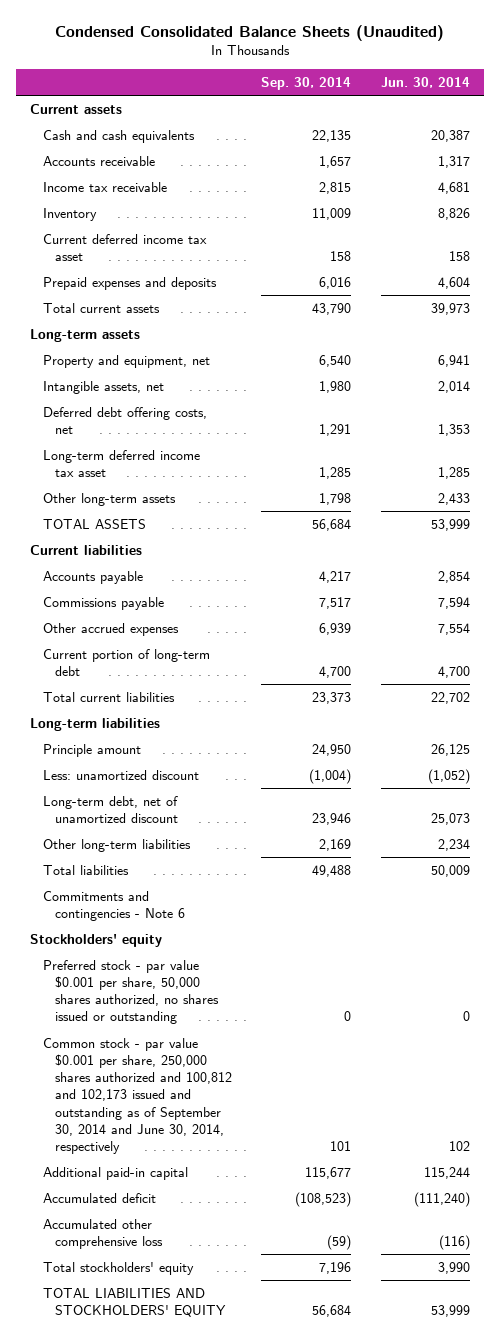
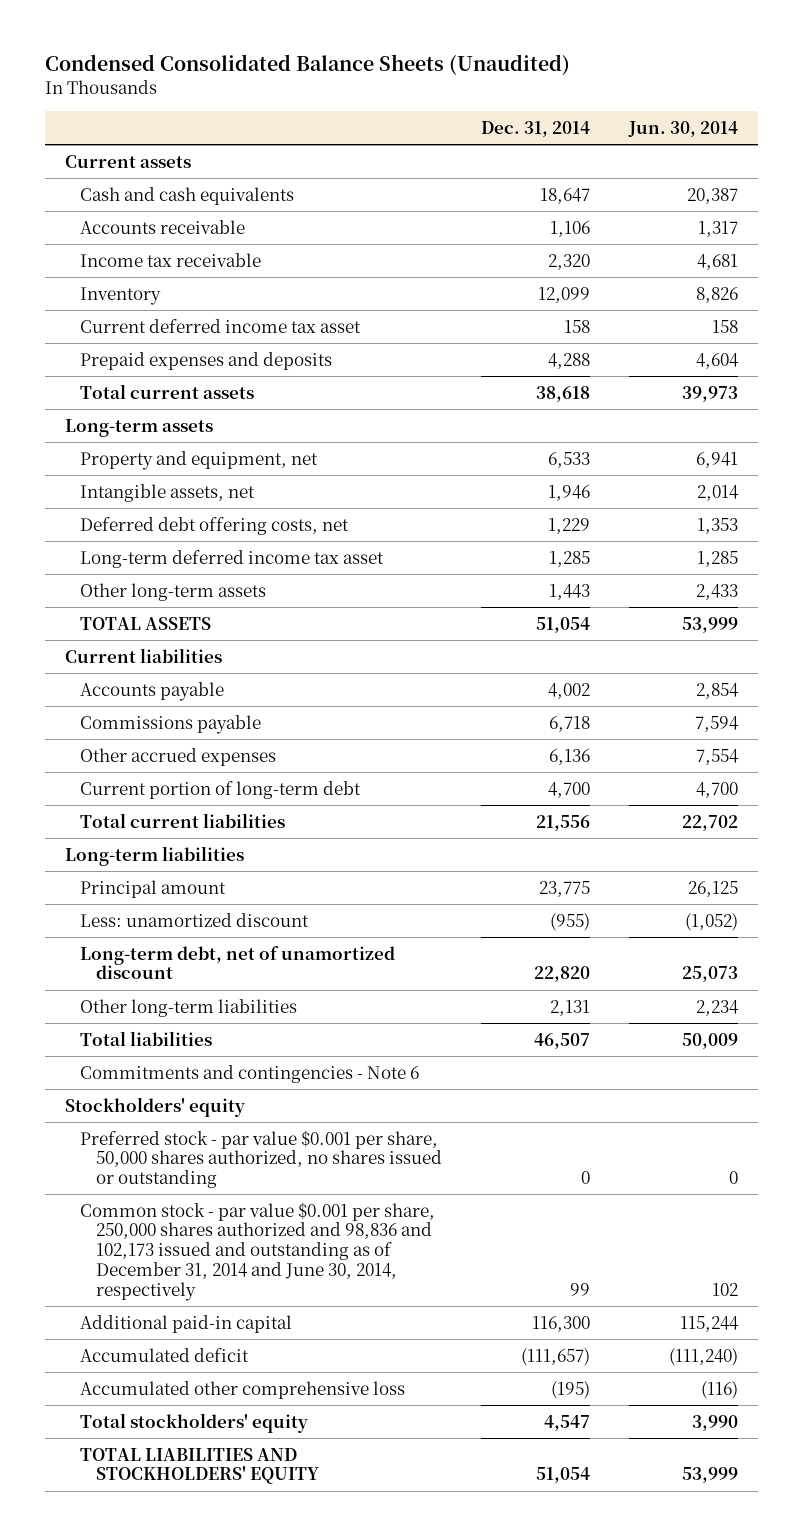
- | Sep. 30, 2014 | Jun. 30, 2014
+ | Dec. 31, 2014 | Jun. 30, 2014
- Principle amount | 24,950 | 26,125
+ Principal amount | 23,775 | 26,125
- Common stock - par value $0.001 per share, 250,000 shares authorized and 100,812 and 102,173 issued and outstanding as of September 30, 2014 and June 30, 2014, respectively | 101 | 102
+ Common stock - par value $0.001 per share, 250,000 shares authorized and 98,836 and 102,173 issued and outstanding as of December 31, 2014 and June 30, 2014, respectively | 99 | 102

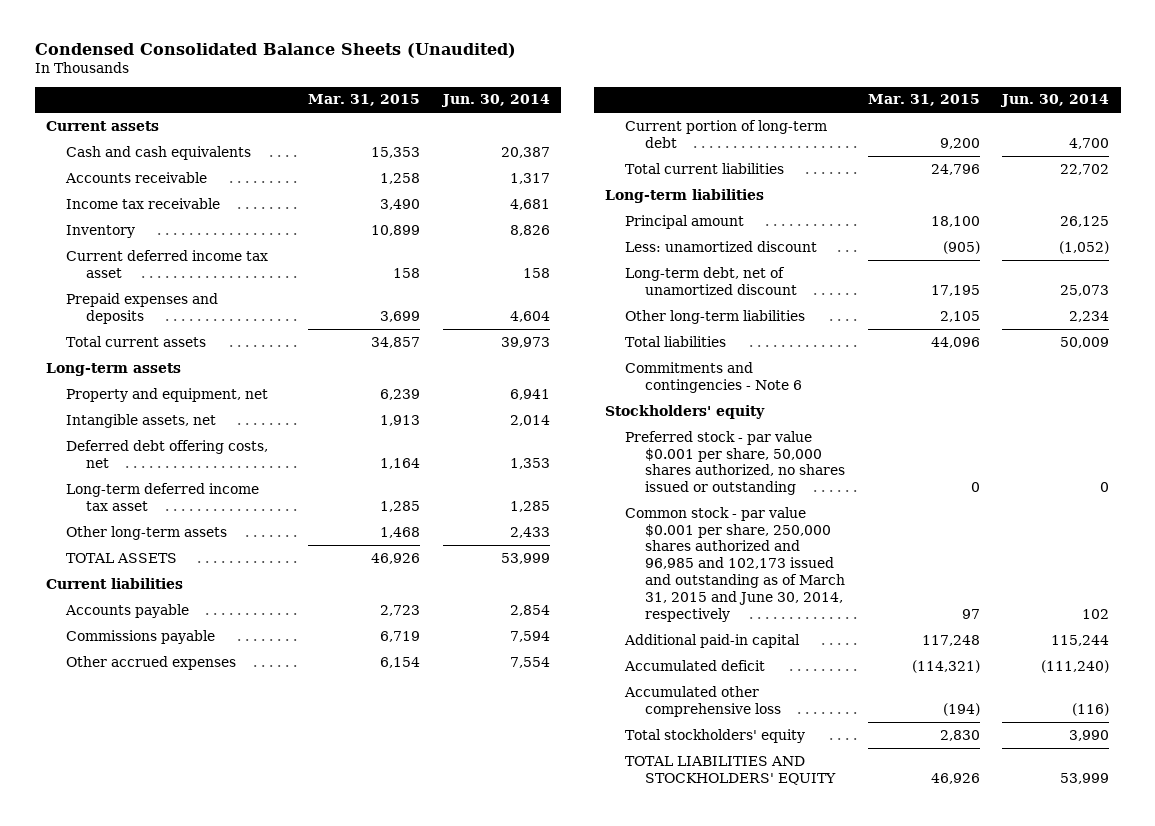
- | Dec. 31, 2014 | Jun. 30, 2014
+ | Mar. 31, 2015 | Jun. 30, 2014
- Common stock - par value $0.001 per share, 250,000 shares authorized and 98,836 and 102,173 issued and outstanding as of December 31, 2014 and June 30, 2014, respectively | 99 | 102
+ Common stock - par value $0.001 per share, 250,000 shares authorized and 96,985 and 102,173 issued and outstanding as of March 31, 2015 and June 30, 2014, respectively | 97 | 102

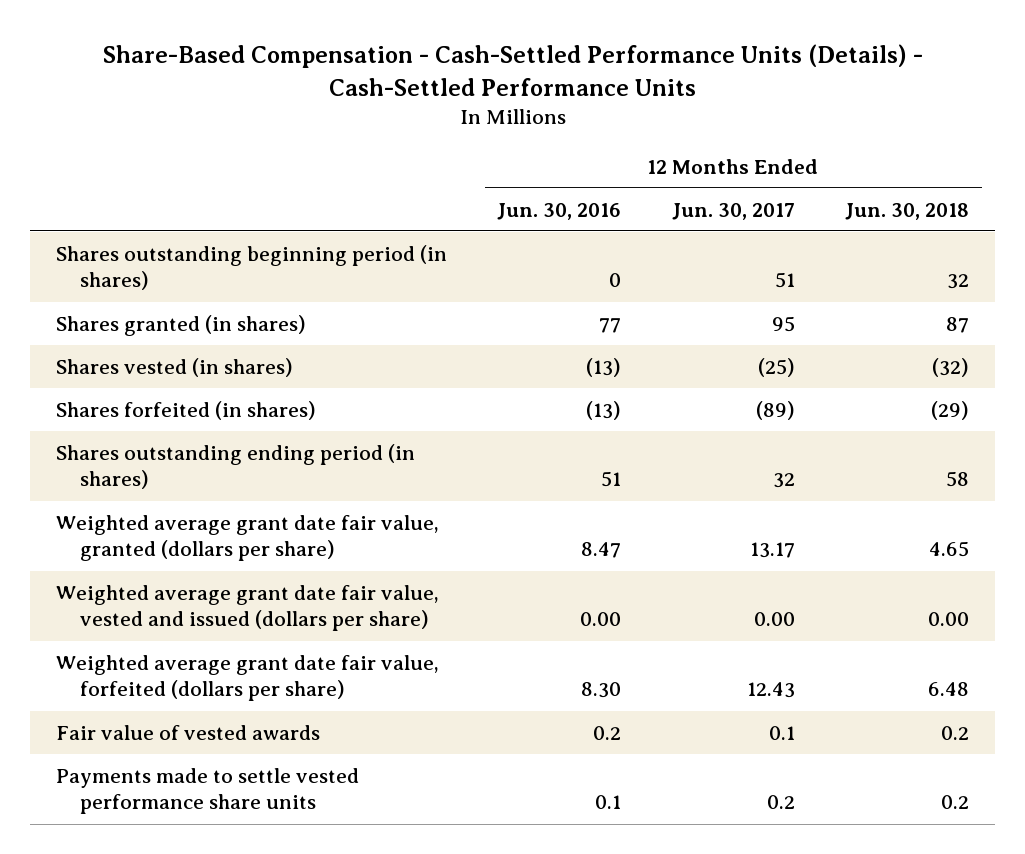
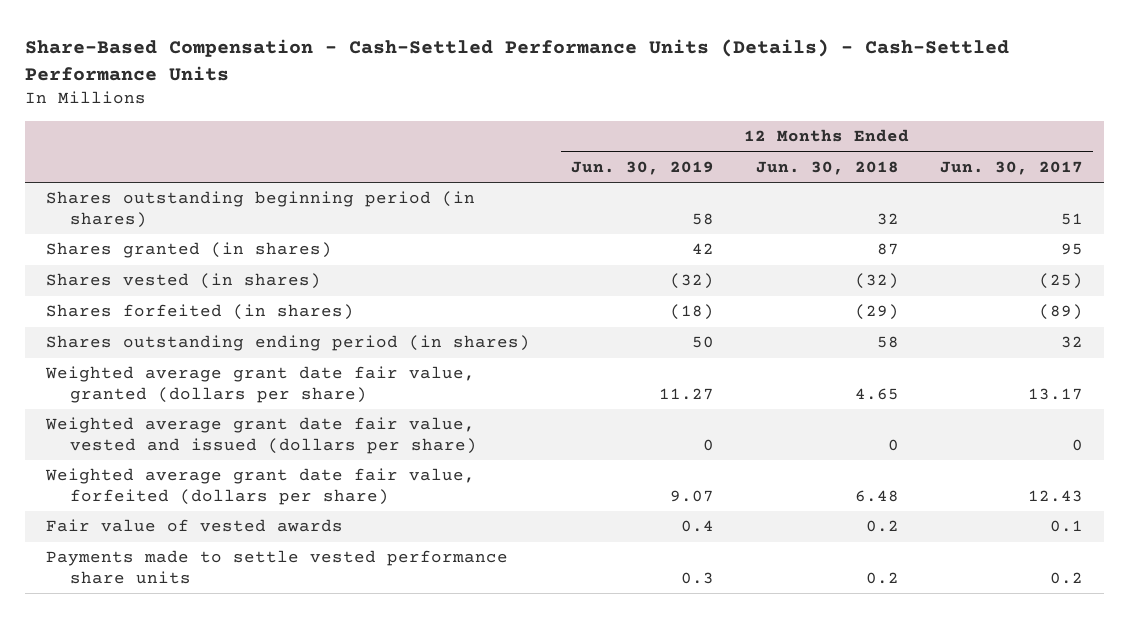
- | 12 Months Ended Jun. 30, 2016 | 12 Months Ended Jun. 30, 2017 | 12 Months Ended Jun. 30, 2018
+ | 12 Months Ended Jun. 30, 2019 | 12 Months Ended Jun. 30, 2018 | 12 Months Ended Jun. 30, 2017
- Weighted average grant date fair value, vested and issued (dollars per share) | 0.00 | 0.00 | 0.00
+ Weighted average grant date fair value, vested and issued (dollars per share) | 0 | 0 | 0

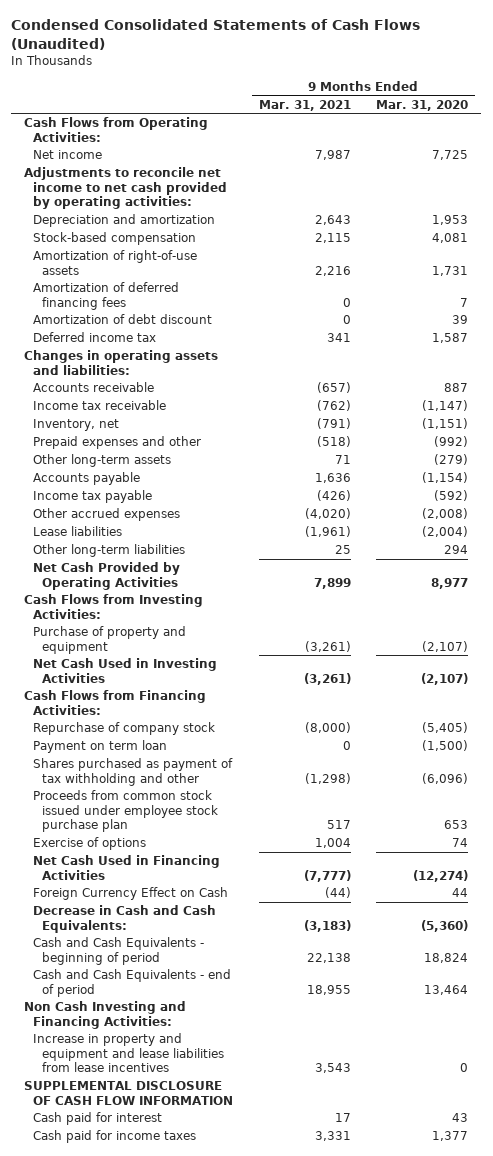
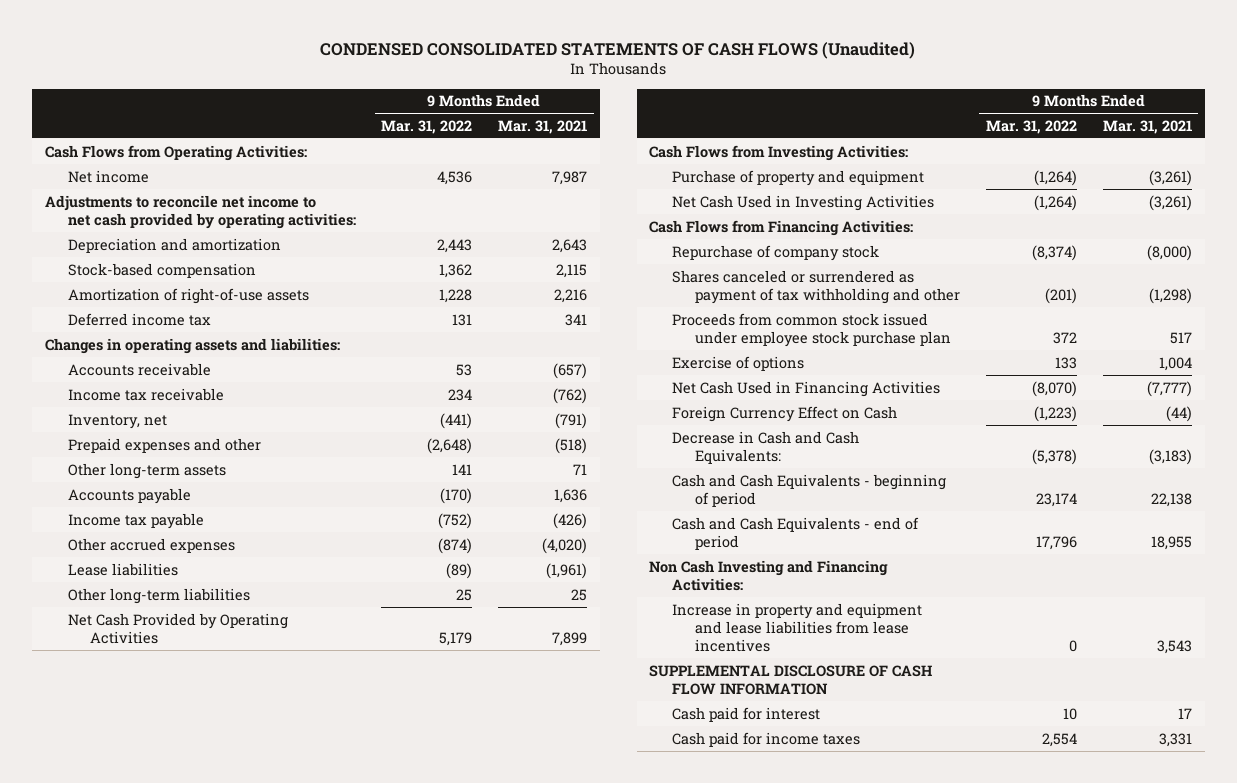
- Condensed Consolidated Statements of Cash Flows (Unaudited)
+ CONDENSED CONSOLIDATED STATEMENTS OF CASH FLOWS (Unaudited)
- | 9 Months Ended Mar. 31, 2021 | 9 Months Ended Mar. 31, 2020
+ | 9 Months Ended Mar. 31, 2022 | 9 Months Ended Mar. 31, 2021
- Amortization of deferred financing fees | 0 | 7
- Amortization of debt discount | 0 | 39
- Payment on term loan | 0 | (1,500)
- Shares purchased as payment of tax withholding and other | (1,298) | (6,096)
+ Shares canceled or surrendered as payment of tax withholding and other | (201) | (1,298)

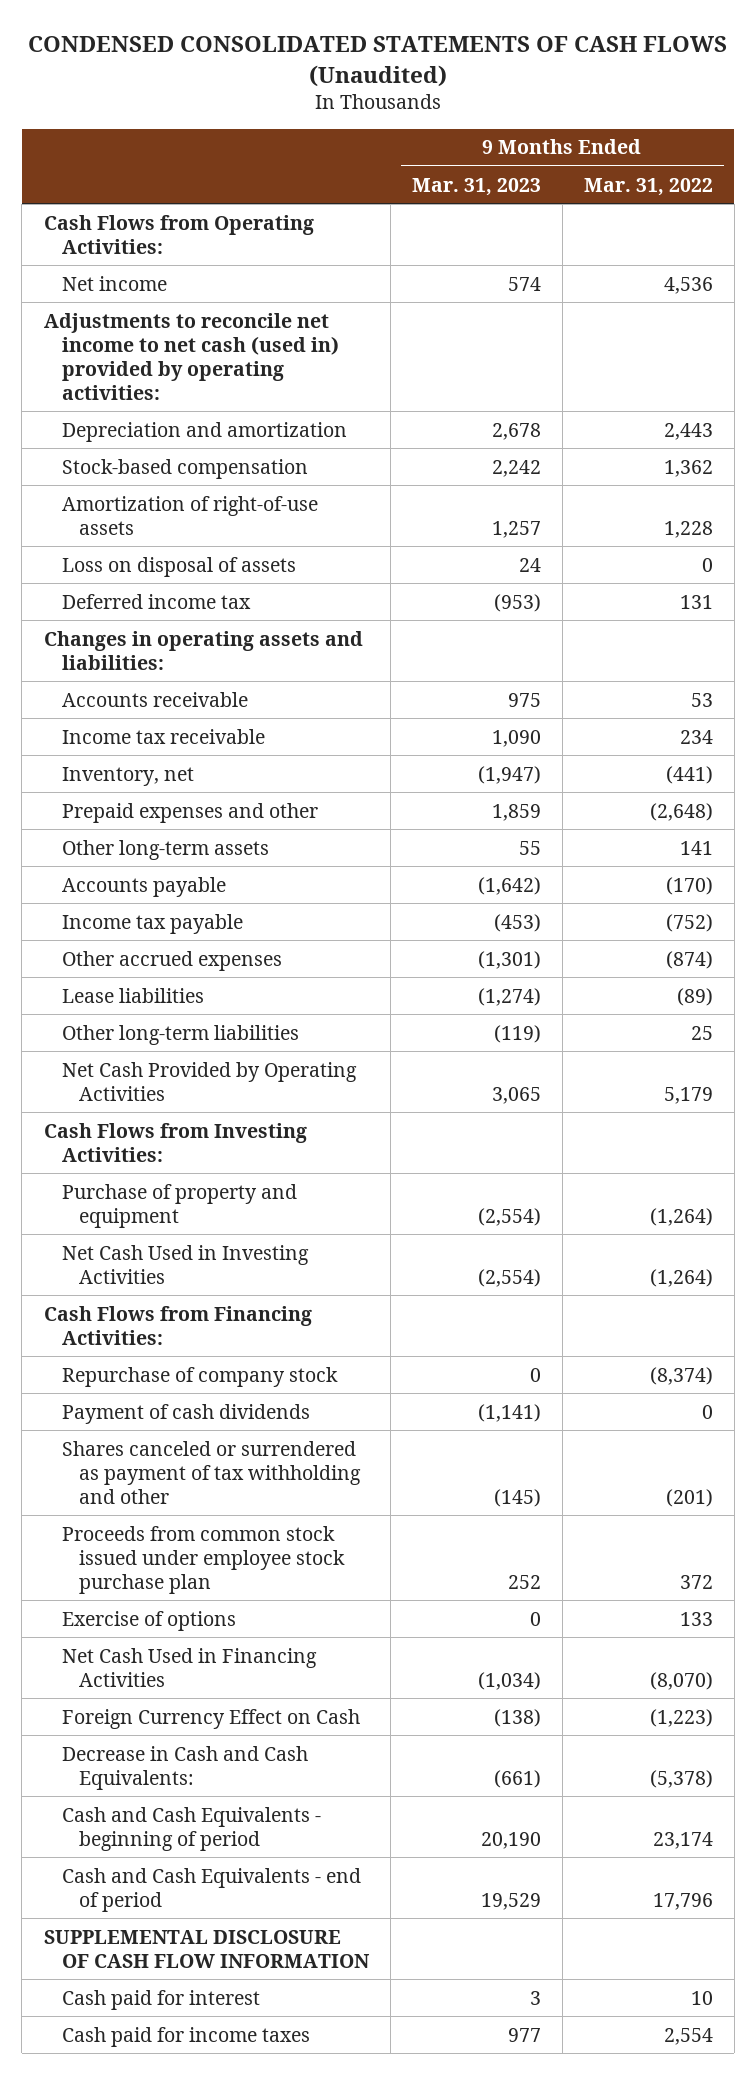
- | 9 Months Ended Mar. 31, 2022 | 9 Months Ended Mar. 31, 2021
+ | 9 Months Ended Mar. 31, 2023 | 9 Months Ended Mar. 31, 2022
- Adjustments to reconcile net income to net cash provided by operating activities:
+ Adjustments to reconcile net income to net cash (used in) provided by operating activities:
+ Loss on disposal of assets | 24 | 0
+ Payment of cash dividends | (1,141) | 0
- Non Cash Investing and Financing Activities:
- Increase in property and equipment and lease liabilities from lease incentives | 0 | 3,543

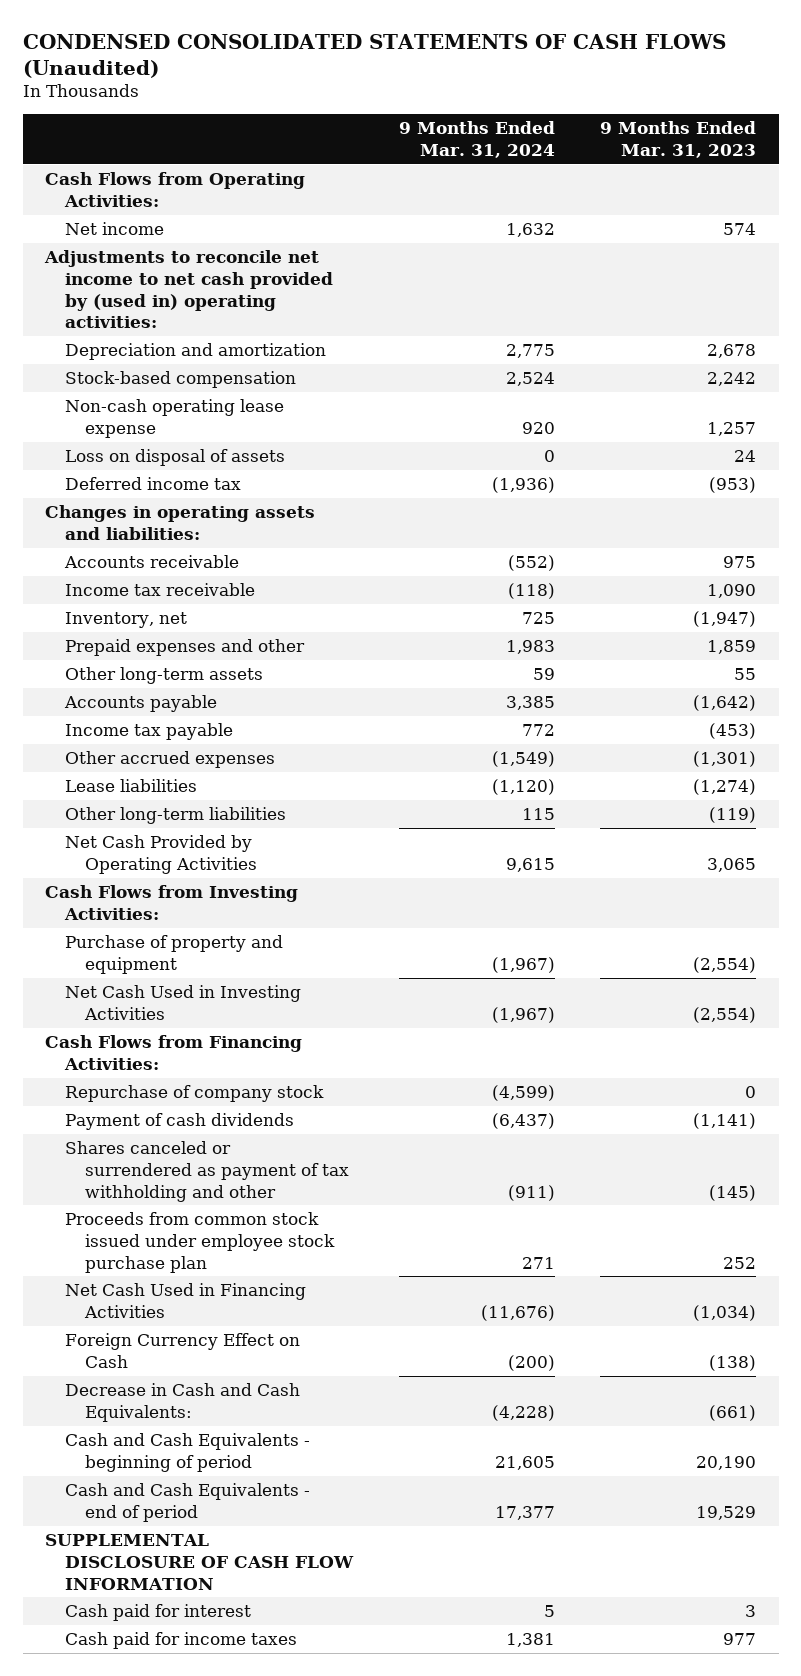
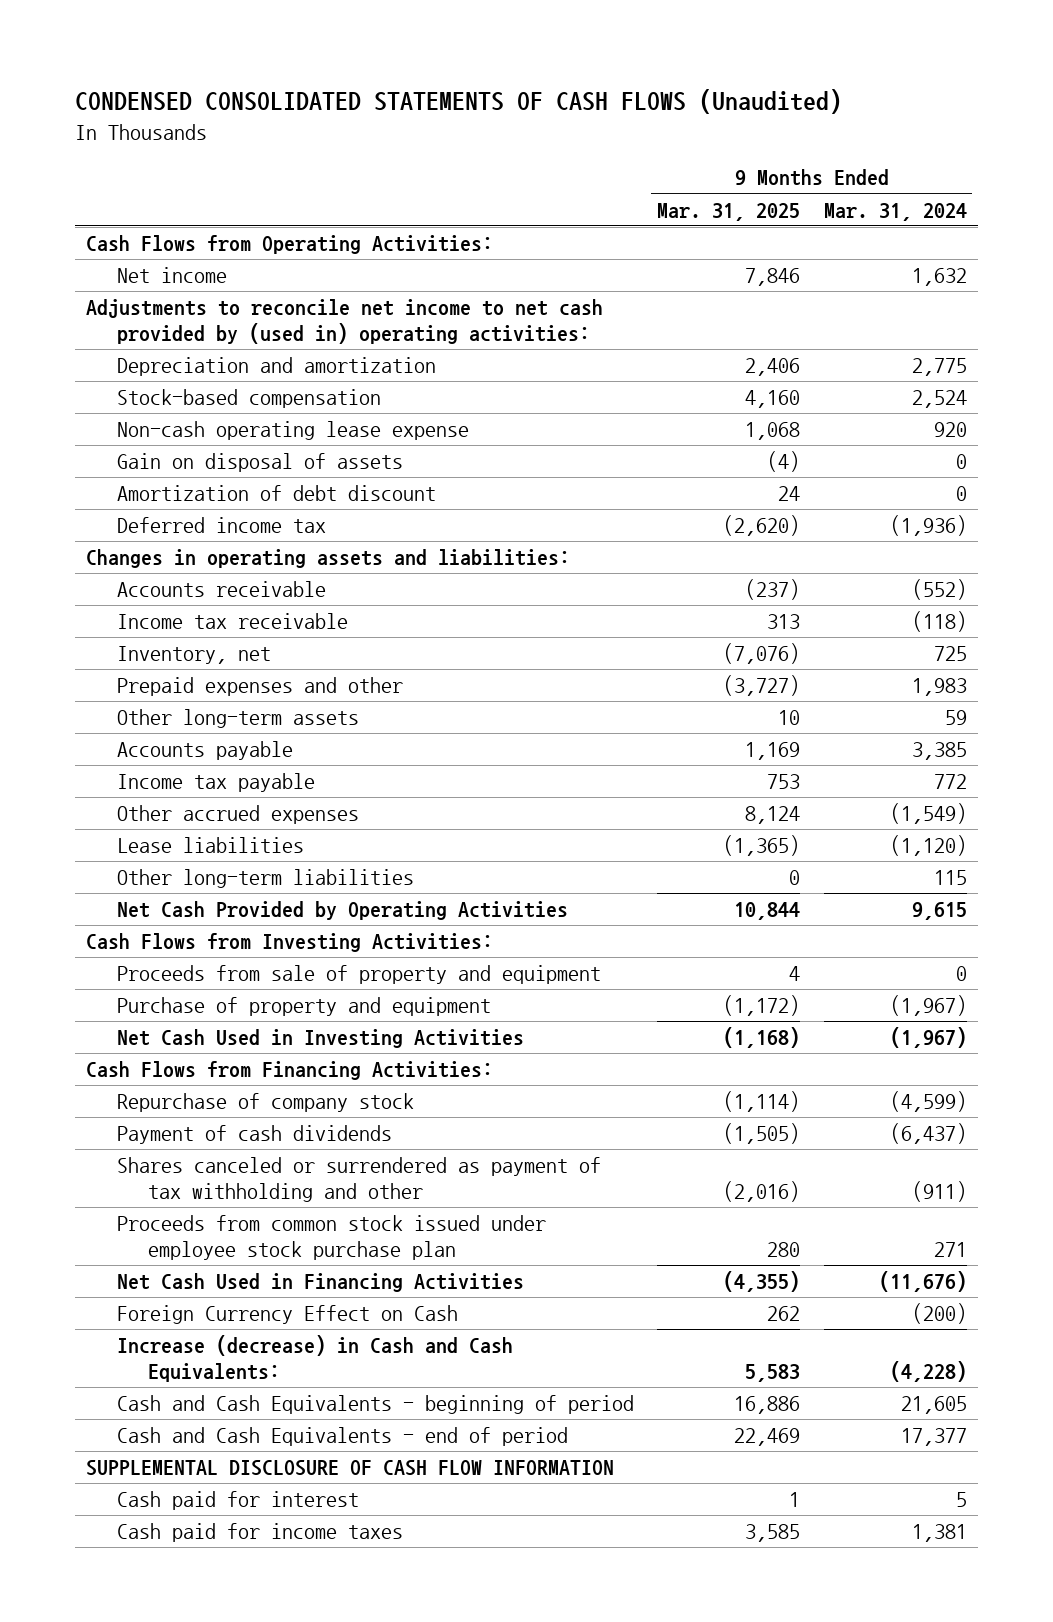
- | 9 Months Ended Mar. 31, 2024 | 9 Months Ended Mar. 31, 2023
+ | 9 Months Ended Mar. 31, 2025 | 9 Months Ended Mar. 31, 2024
- Loss on disposal of assets | 0 | 24
+ Gain on disposal of assets | (4) | 0
+ Amortization of debt discount | 24 | 0
+ Proceeds from sale of property and equipment | 4 | 0
- Decrease in Cash and Cash Equivalents: | (4,228) | (661)
+ Increase (decrease) in Cash and Cash Equivalents: | 5,583 | (4,228)

